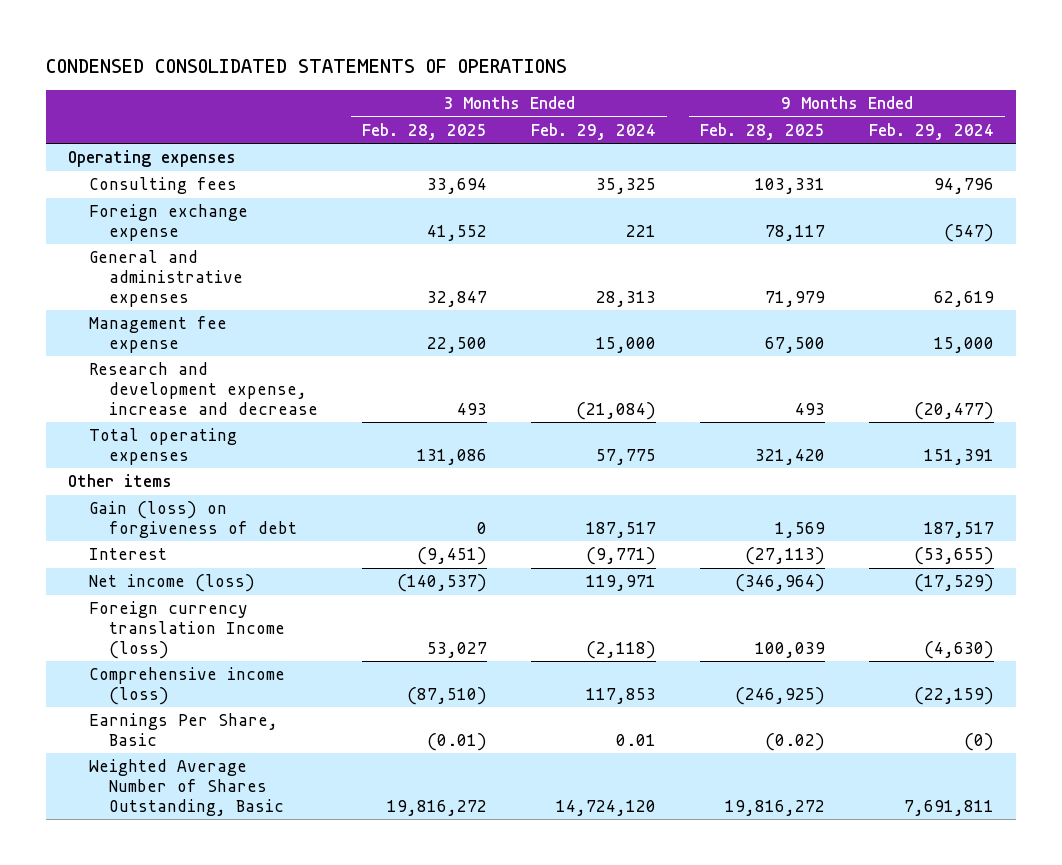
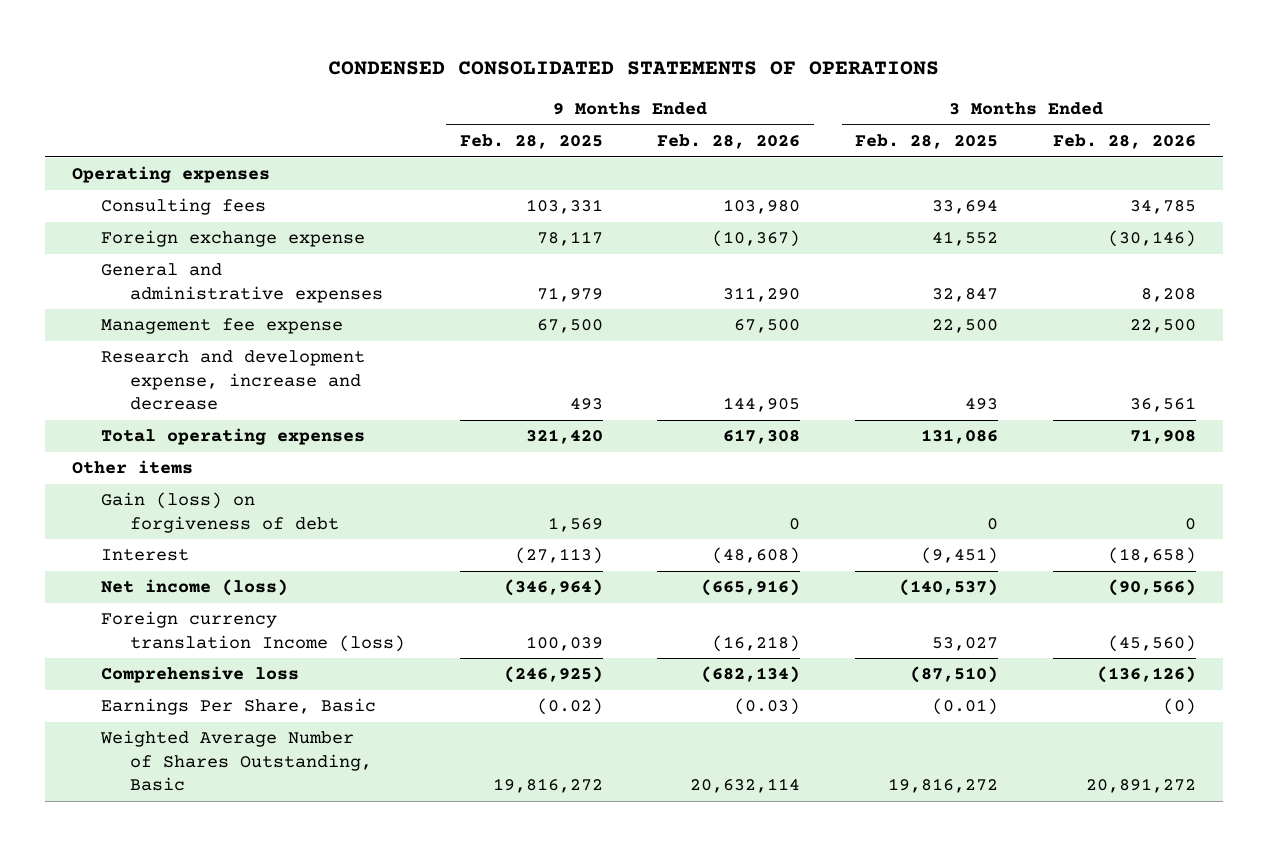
- | 3 Months Ended Feb. 28, 2025 | 3 Months Ended Feb. 29, 2024 | 9 Months Ended Feb. 28, 2025 | 9 Months Ended Feb. 29, 2024
+ | 9 Months Ended Feb. 28, 2025 | 9 Months Ended Feb. 28, 2026 | 3 Months Ended Feb. 28, 2025 | 3 Months Ended Feb. 28, 2026
- Comprehensive income (loss) | (87,510) | 117,853 | (246,925) | (22,159)
+ Comprehensive loss | (246,925) | (682,134) | (87,510) | (136,126)

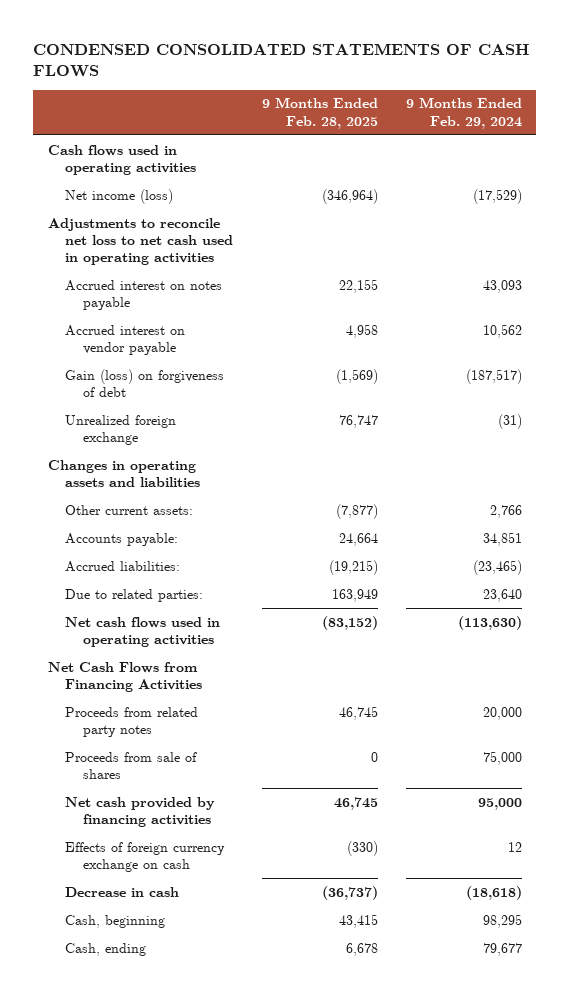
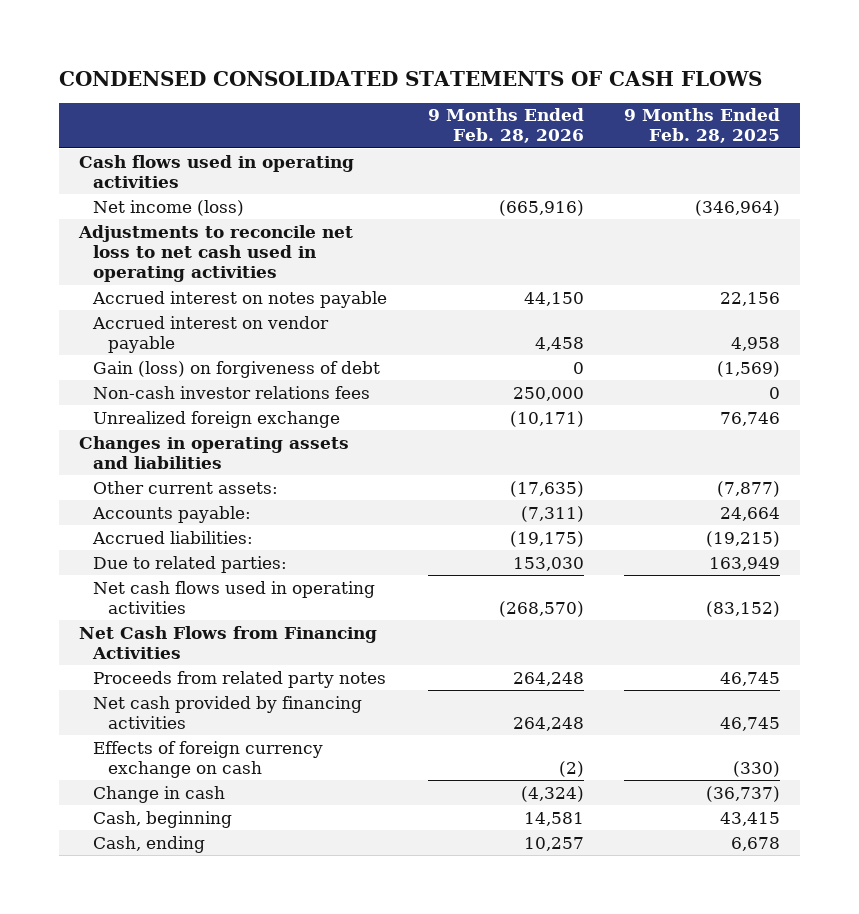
- | 9 Months Ended Feb. 28, 2025 | 9 Months Ended Feb. 29, 2024
+ | 9 Months Ended Feb. 28, 2026 | 9 Months Ended Feb. 28, 2025
- Accrued interest on notes payable | 22,155 | 43,093
+ Accrued interest on notes payable | 44,150 | 22,156
- Unrealized foreign exchange | 76,747 | (31)
+ Non-cash investor relations fees | 250,000 | 0
+ Unrealized foreign exchange | (10,171) | 76,746
- Proceeds from sale of shares | 0 | 75,000
- Decrease in cash | (36,737) | (18,618)
+ Change in cash | (4,324) | (36,737)

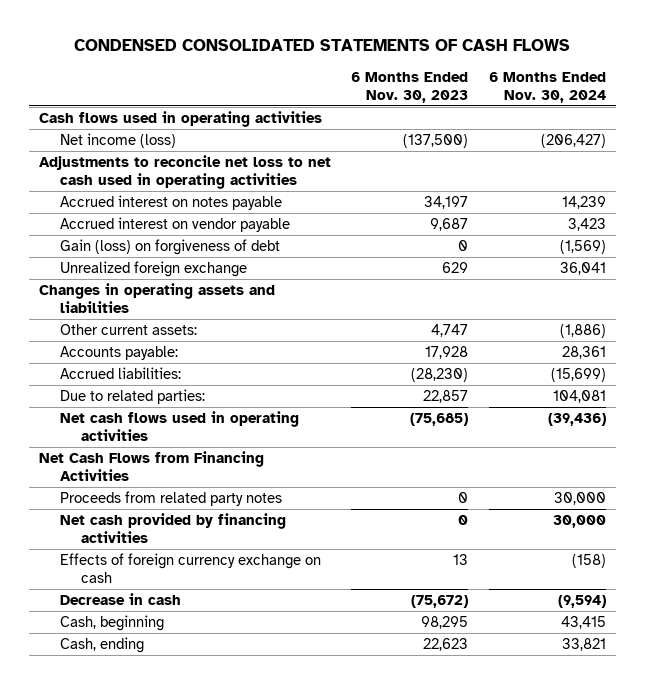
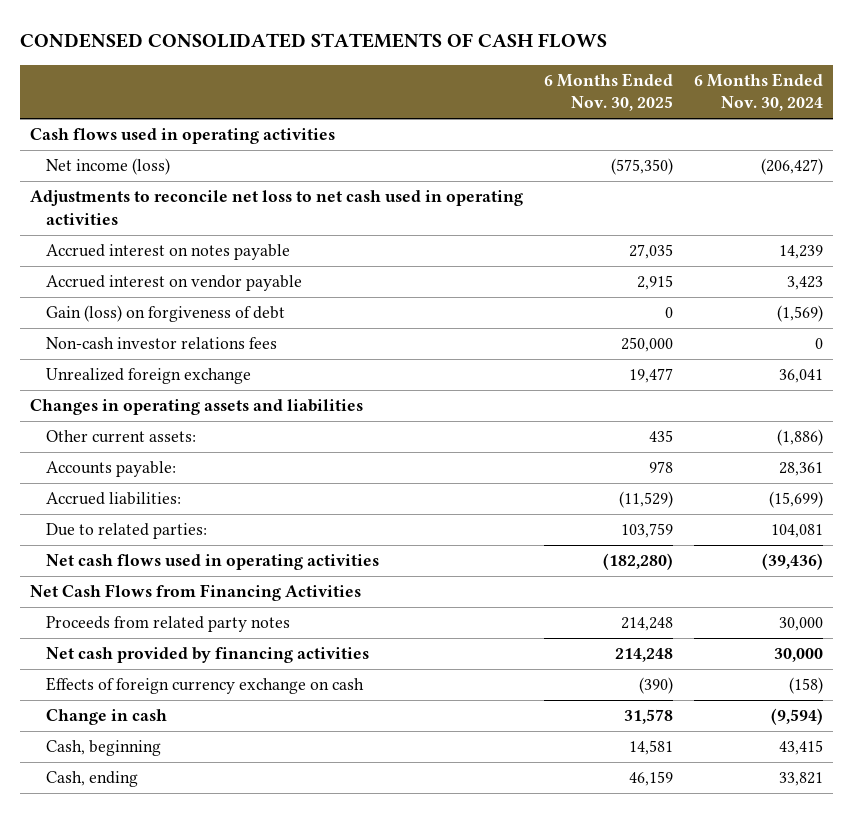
- | 6 Months Ended Nov. 30, 2023 | 6 Months Ended Nov. 30, 2024
+ | 6 Months Ended Nov. 30, 2025 | 6 Months Ended Nov. 30, 2024
+ Non-cash investor relations fees | 250,000 | 0
- Decrease in cash | (75,672) | (9,594)
+ Change in cash | 31,578 | (9,594)

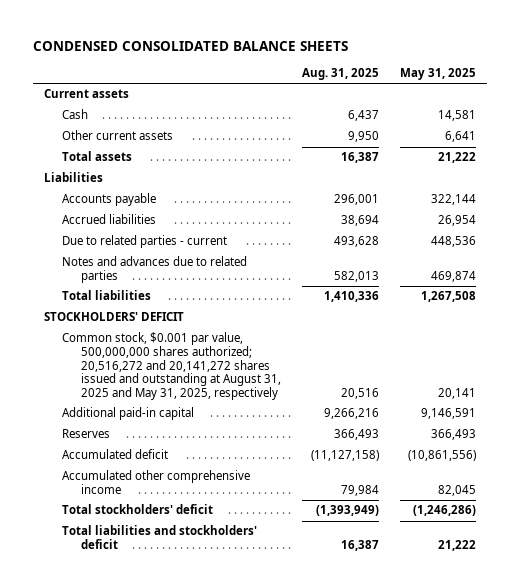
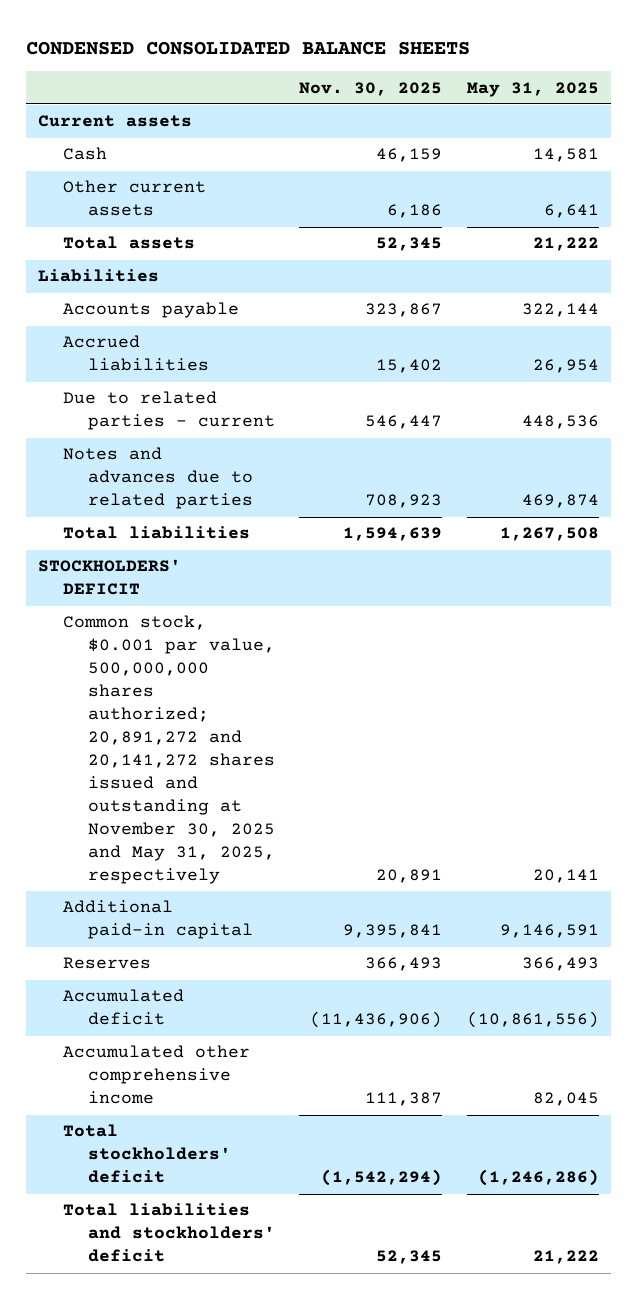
- | Aug. 31, 2025 | May 31, 2025
+ | Nov. 30, 2025 | May 31, 2025
- Common stock, $0.001 par value, 500,000,000 shares authorized; 20,516,272 and 20,141,272 shares issued and outstanding at August 31, 2025 and May 31, 2025, respectively | 20,516 | 20,141
+ Common stock, $0.001 par value, 500,000,000 shares authorized; 20,891,272 and 20,141,272 shares issued and outstanding at November 30, 2025 and May 31, 2025, respectively | 20,891 | 20,141

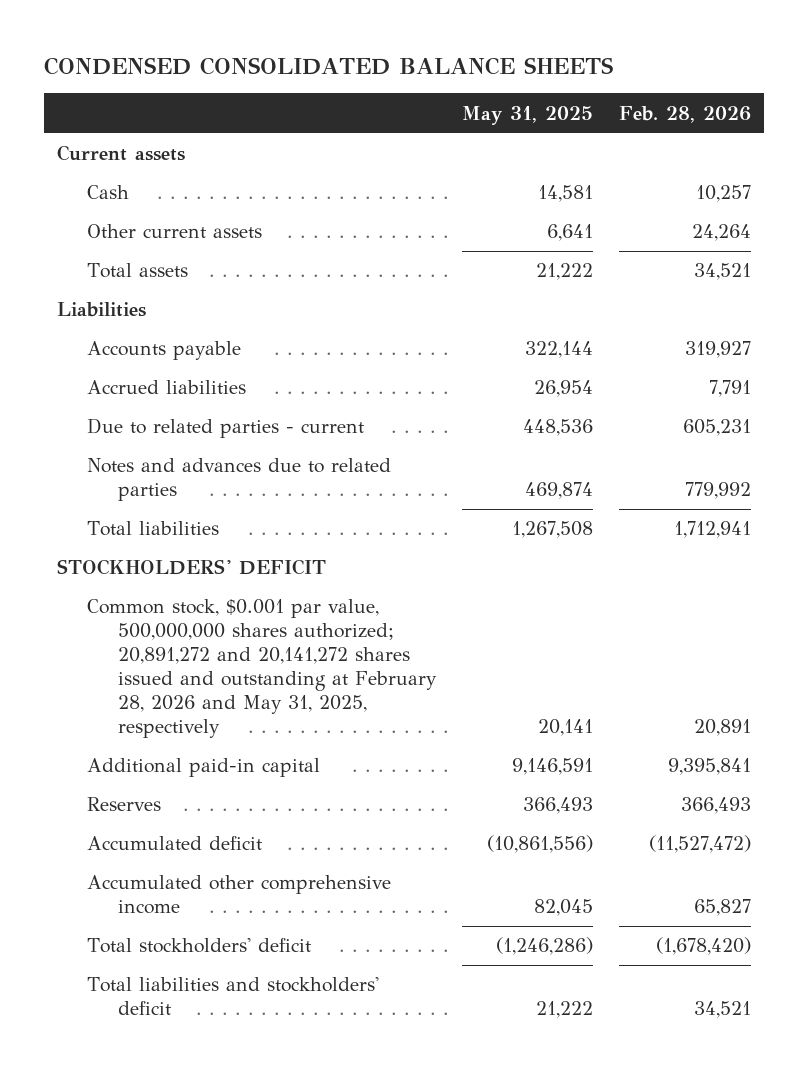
- | Nov. 30, 2025 | May 31, 2025
+ | May 31, 2025 | Feb. 28, 2026
- Common stock, $0.001 par value, 500,000,000 shares authorized; 20,891,272 and 20,141,272 shares issued and outstanding at November 30, 2025 and May 31, 2025, respectively | 20,891 | 20,141
+ Common stock, $0.001 par value, 500,000,000 shares authorized; 20,891,272 and 20,141,272 shares issued and outstanding at February 28, 2026 and May 31, 2025, respectively | 20,141 | 20,891

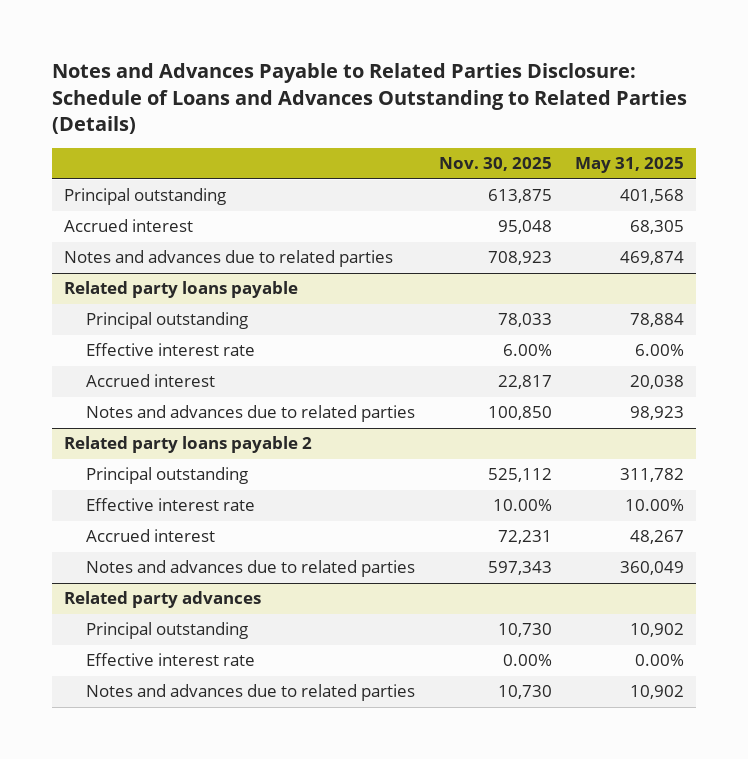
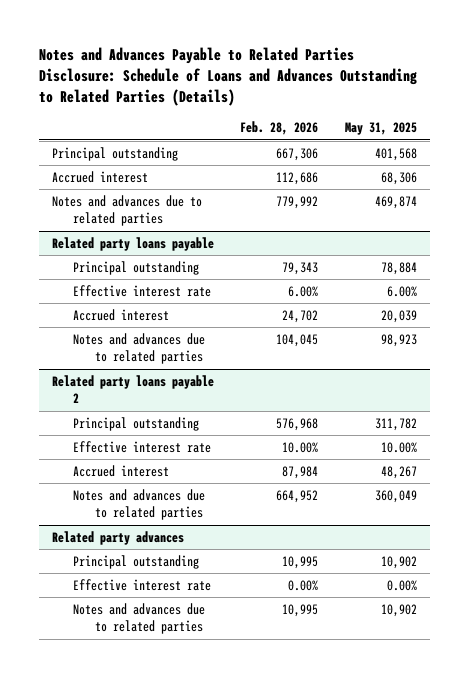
- | Nov. 30, 2025 | May 31, 2025
+ | Feb. 28, 2026 | May 31, 2025
- Accrued interest | 95,048 | 68,305
+ Accrued interest | 112,686 | 68,306
@ Related party loans payable
- Accrued interest | 22,817 | 20,038
+ Accrued interest | 24,702 | 20,039

